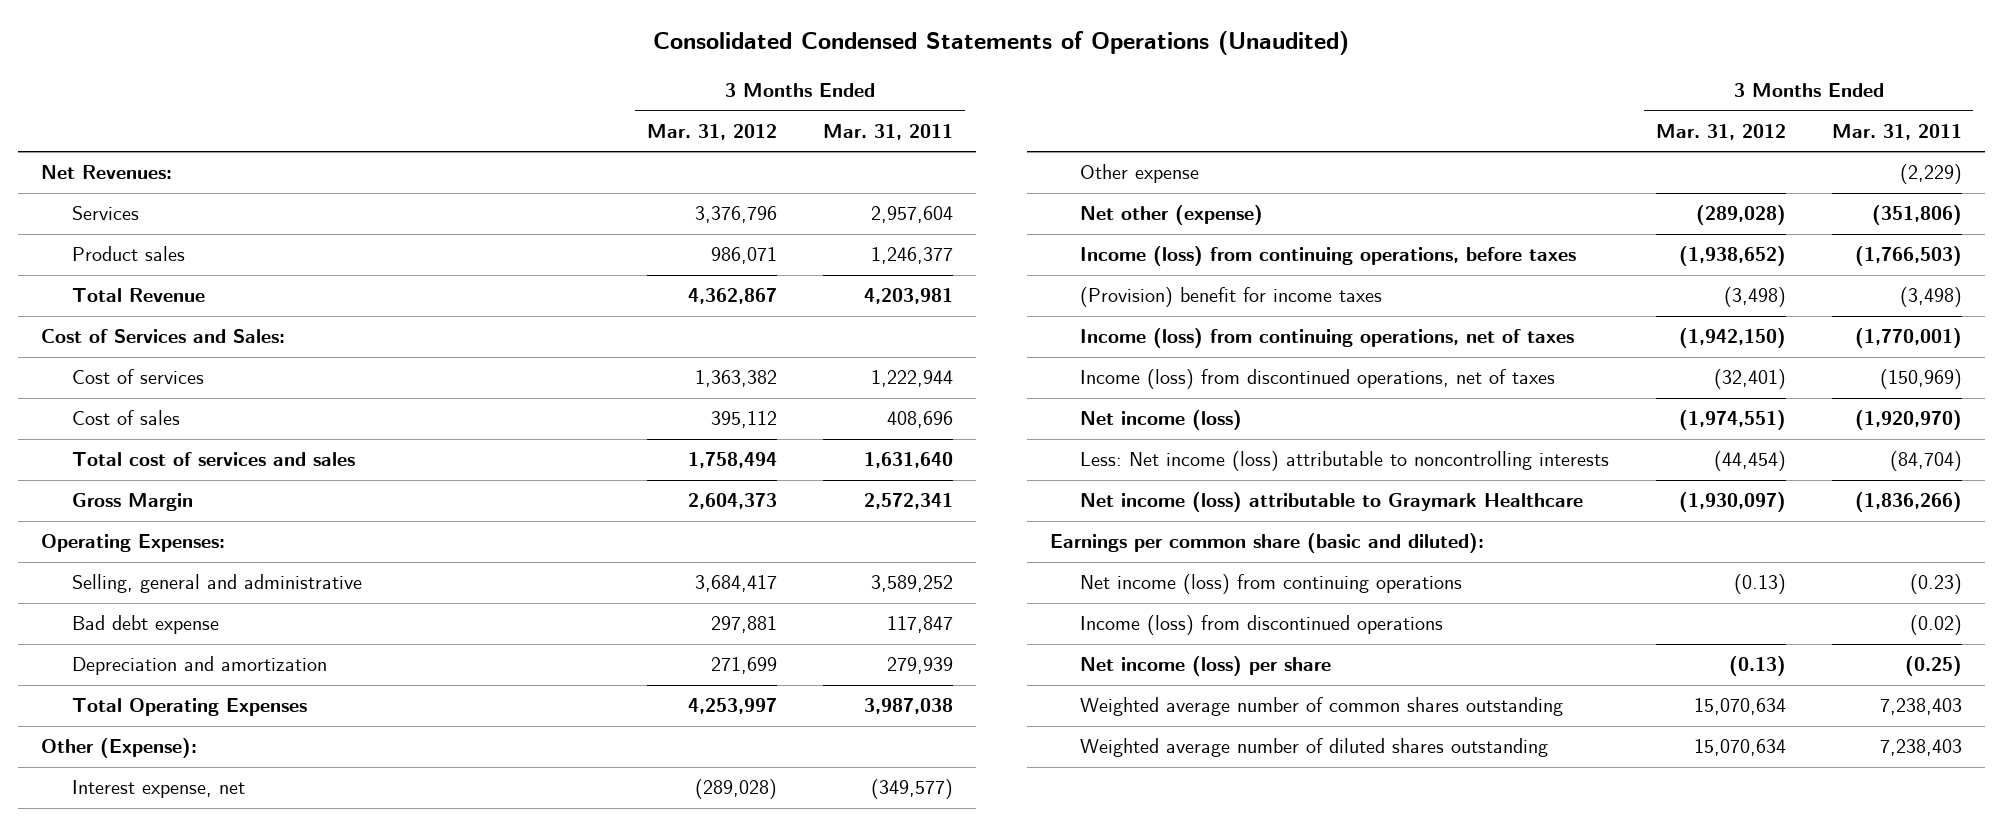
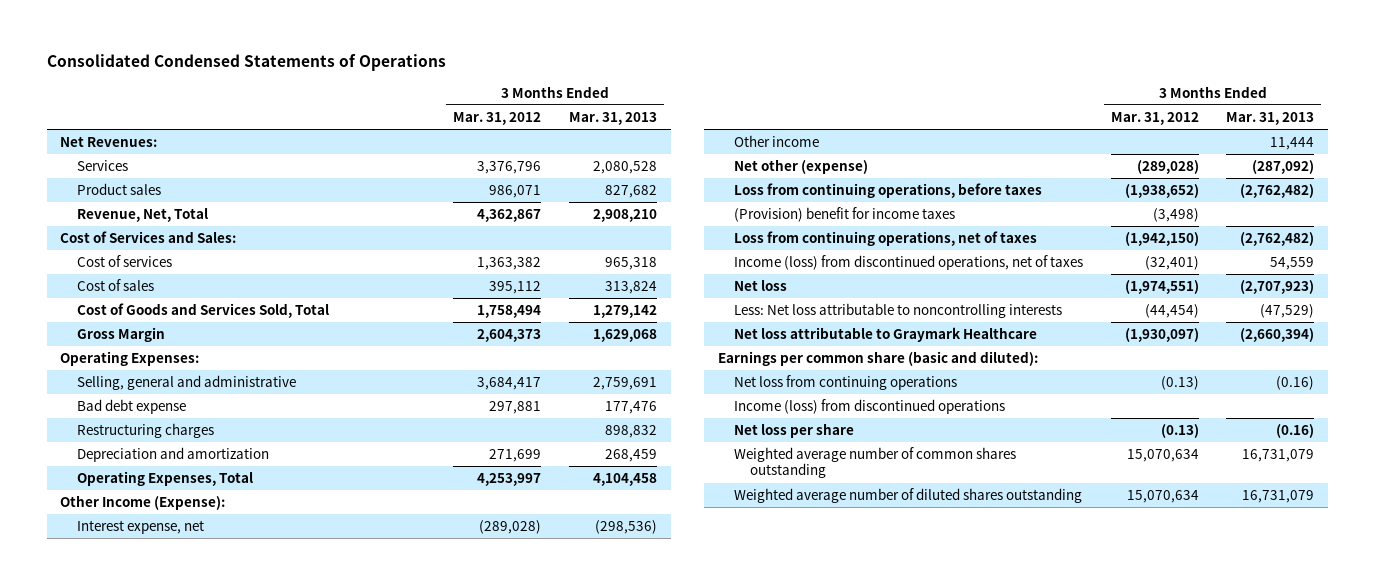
- Consolidated Condensed Statements of Operations (Unaudited)
+ Consolidated Condensed Statements of Operations
- | 3 Months Ended Mar. 31, 2012 | 3 Months Ended Mar. 31, 2011
+ | 3 Months Ended Mar. 31, 2012 | 3 Months Ended Mar. 31, 2013
- Total Revenue | 4,362,867 | 4,203,981
+ Revenue, Net, Total | 4,362,867 | 2,908,210
- Total cost of services and sales | 1,758,494 | 1,631,640
+ Cost of Goods and Services Sold, Total | 1,758,494 | 1,279,142
+ Restructuring charges | | 898,832
- Total Operating Expenses | 4,253,997 | 3,987,038
- Other (Expense):
+ Operating Expenses, Total | 4,253,997 | 4,104,458
+ Other Income (Expense):
- Other expense | | (2,229)
+ Other income | | 11,444
- Income (loss) from continuing operations, before taxes | (1,938,652) | (1,766,503)
+ Loss from continuing operations, before taxes | (1,938,652) | (2,762,482)
- Income (loss) from continuing operations, net of taxes | (1,942,150) | (1,770,001)
+ Loss from continuing operations, net of taxes | (1,942,150) | (2,762,482)
- Net income (loss) | (1,974,551) | (1,920,970)
- Less: Net income (loss) attributable to noncontrolling interests | (44,454) | (84,704)
- Net income (loss) attributable to Graymark Healthcare | (1,930,097) | (1,836,266)
+ Net loss | (1,974,551) | (2,707,923)
+ Less: Net loss attributable to noncontrolling interests | (44,454) | (47,529)
+ Net loss attributable to Graymark Healthcare | (1,930,097) | (2,660,394)
- Net income (loss) from continuing operations | (0.13) | (0.23)
+ Net loss from continuing operations | (0.13) | (0.16)
- Net income (loss) per share | (0.13) | (0.25)
+ Net loss per share | (0.13) | (0.16)

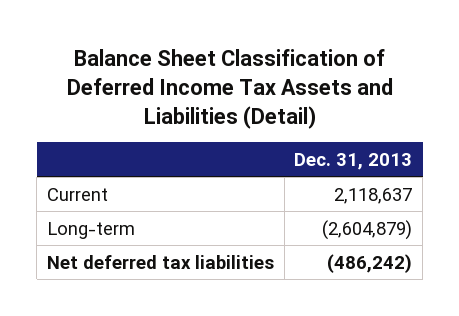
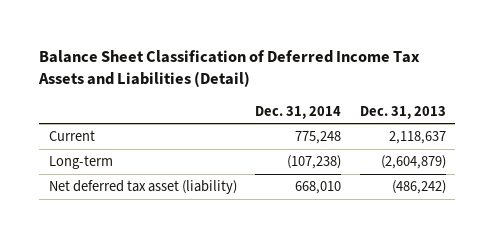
- | Dec. 31, 2013
+ | Dec. 31, 2014 | Dec. 31, 2013
- Net deferred tax liabilities | (486,242)
+ Net deferred tax asset (liability) | 668,010 | (486,242)

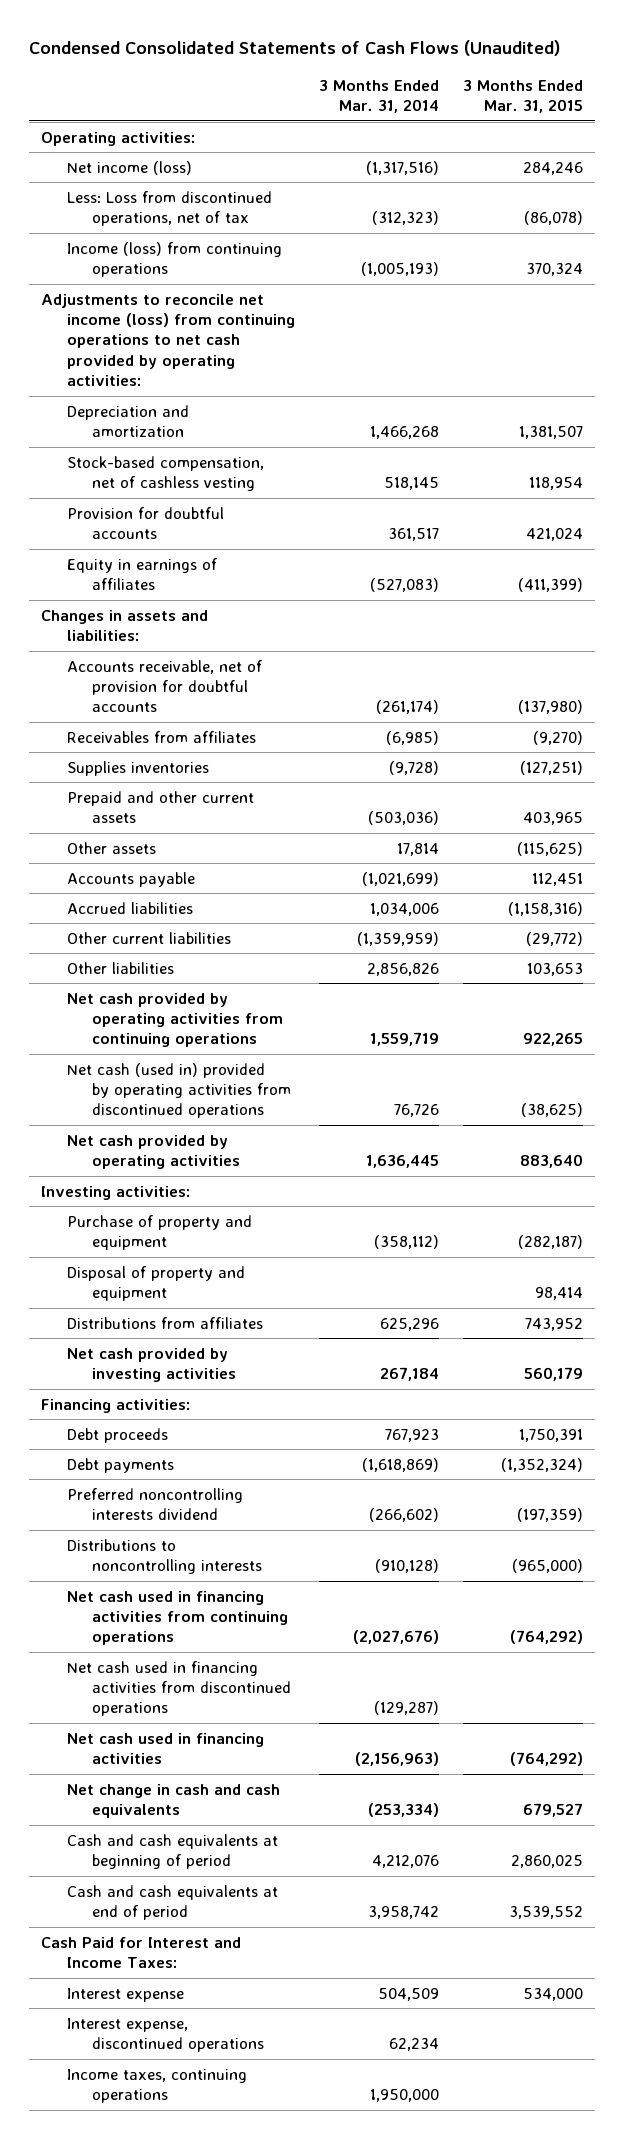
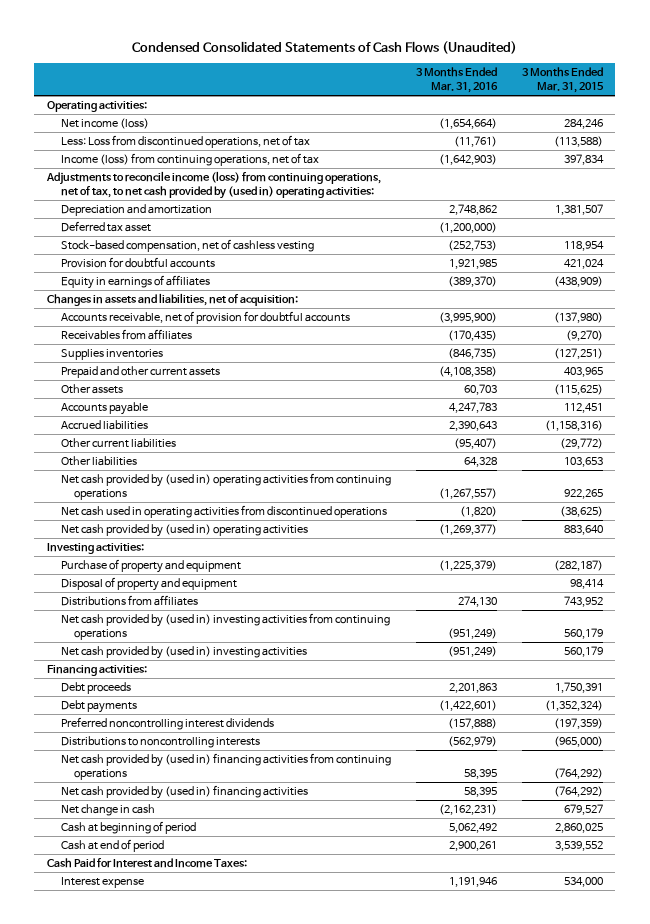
- | 3 Months Ended Mar. 31, 2014 | 3 Months Ended Mar. 31, 2015
+ | 3 Months Ended Mar. 31, 2016 | 3 Months Ended Mar. 31, 2015
- Less: Loss from discontinued operations, net of tax | (312,323) | (86,078)
- Income (loss) from continuing operations | (1,005,193) | 370,324
- Adjustments to reconcile net income (loss) from continuing operations to net cash provided by operating activities:
+ Less: Loss from discontinued operations, net of tax | (11,761) | (113,588)
+ Income (loss) from continuing operations, net of tax | (1,642,903) | 397,834
+ Adjustments to reconcile income (loss) from continuing operations, net of tax, to net cash provided by (used in) operating activities:
+ Deferred tax asset | (1,200,000) |
- Equity in earnings of affiliates | (527,083) | (411,399)
- Changes in assets and liabilities:
+ Equity in earnings of affiliates | (389,370) | (438,909)
+ Changes in assets and liabilities, net of acquisition:
- Net cash provided by operating activities from continuing operations | 1,559,719 | 922,265
- Net cash (used in) provided by operating activities from discontinued operations | 76,726 | (38,625)
- Net cash provided by operating activities | 1,636,445 | 883,640
+ Net cash provided by (used in) operating activities from continuing operations | (1,267,557) | 922,265
+ Net cash used in operating activities from discontinued operations | (1,820) | (38,625)
+ Net cash provided by (used in) operating activities | (1,269,377) | 883,640
- Net cash provided by investing activities | 267,184 | 560,179
+ Net cash provided by (used in) investing activities from continuing operations | (951,249) | 560,179
+ Net cash provided by (used in) investing activities | (951,249) | 560,179
- Preferred noncontrolling interests dividend | (266,602) | (197,359)
+ Preferred noncontrolling interest dividends | (157,888) | (197,359)
- Net cash used in financing activities from continuing operations | (2,027,676) | (764,292)
- Net cash used in financing activities from discontinued operations | (129,287) |
- Net cash used in financing activities | (2,156,963) | (764,292)
- Net change in cash and cash equivalents | (253,334) | 679,527
- Cash and cash equivalents at beginning of period | 4,212,076 | 2,860,025
- Cash and cash equivalents at end of period | 3,958,742 | 3,539,552
+ Net cash provided by (used in) financing activities from continuing operations | 58,395 | (764,292)
+ Net cash provided by (used in) financing activities | 58,395 | (764,292)
+ Net change in cash | (2,162,231) | 679,527
+ Cash at beginning of period | 5,062,492 | 2,860,025
+ Cash at end of period | 2,900,261 | 3,539,552
- Interest expense, discontinued operations | 62,234 |
- Income taxes, continuing operations | 1,950,000 |

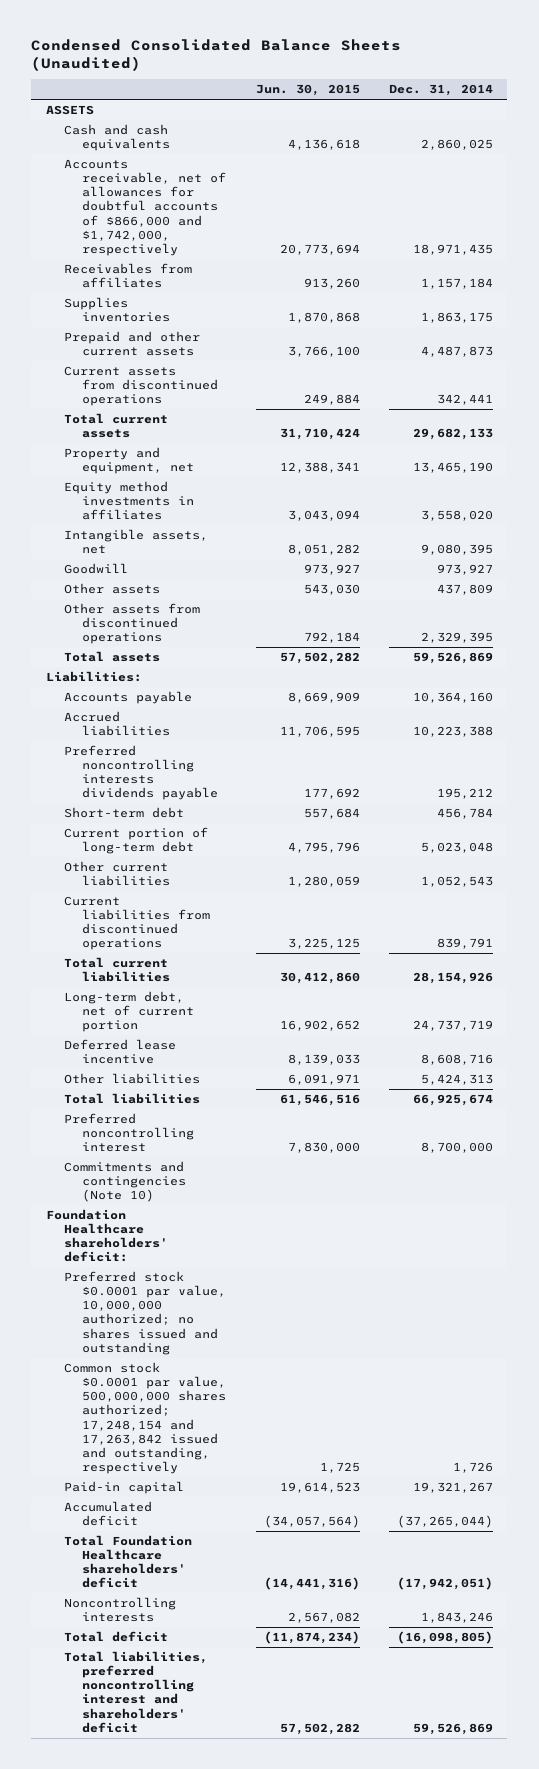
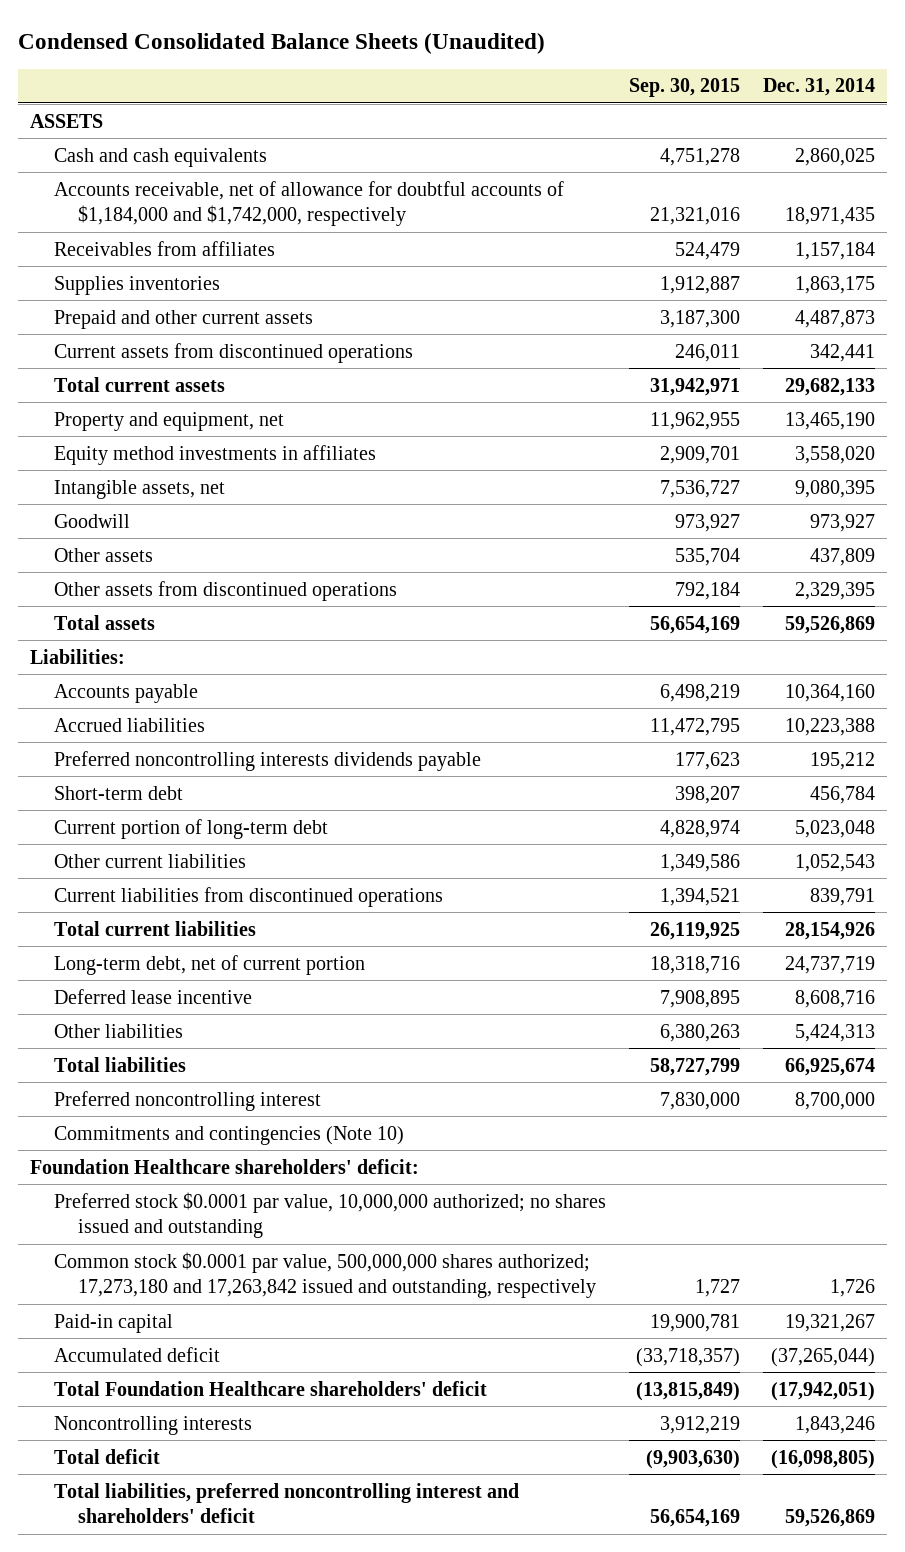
- | Jun. 30, 2015 | Dec. 31, 2014
+ | Sep. 30, 2015 | Dec. 31, 2014
- Accounts receivable, net of allowances for doubtful accounts of $866,000 and $1,742,000, respectively | 20,773,694 | 18,971,435
+ Accounts receivable, net of allowance for doubtful accounts of $1,184,000 and $1,742,000, respectively | 21,321,016 | 18,971,435
- Common stock $0.0001 par value, 500,000,000 shares authorized; 17,248,154 and 17,263,842 issued and outstanding, respectively | 1,725 | 1,726
+ Common stock $0.0001 par value, 500,000,000 shares authorized; 17,273,180 and 17,263,842 issued and outstanding, respectively | 1,727 | 1,726

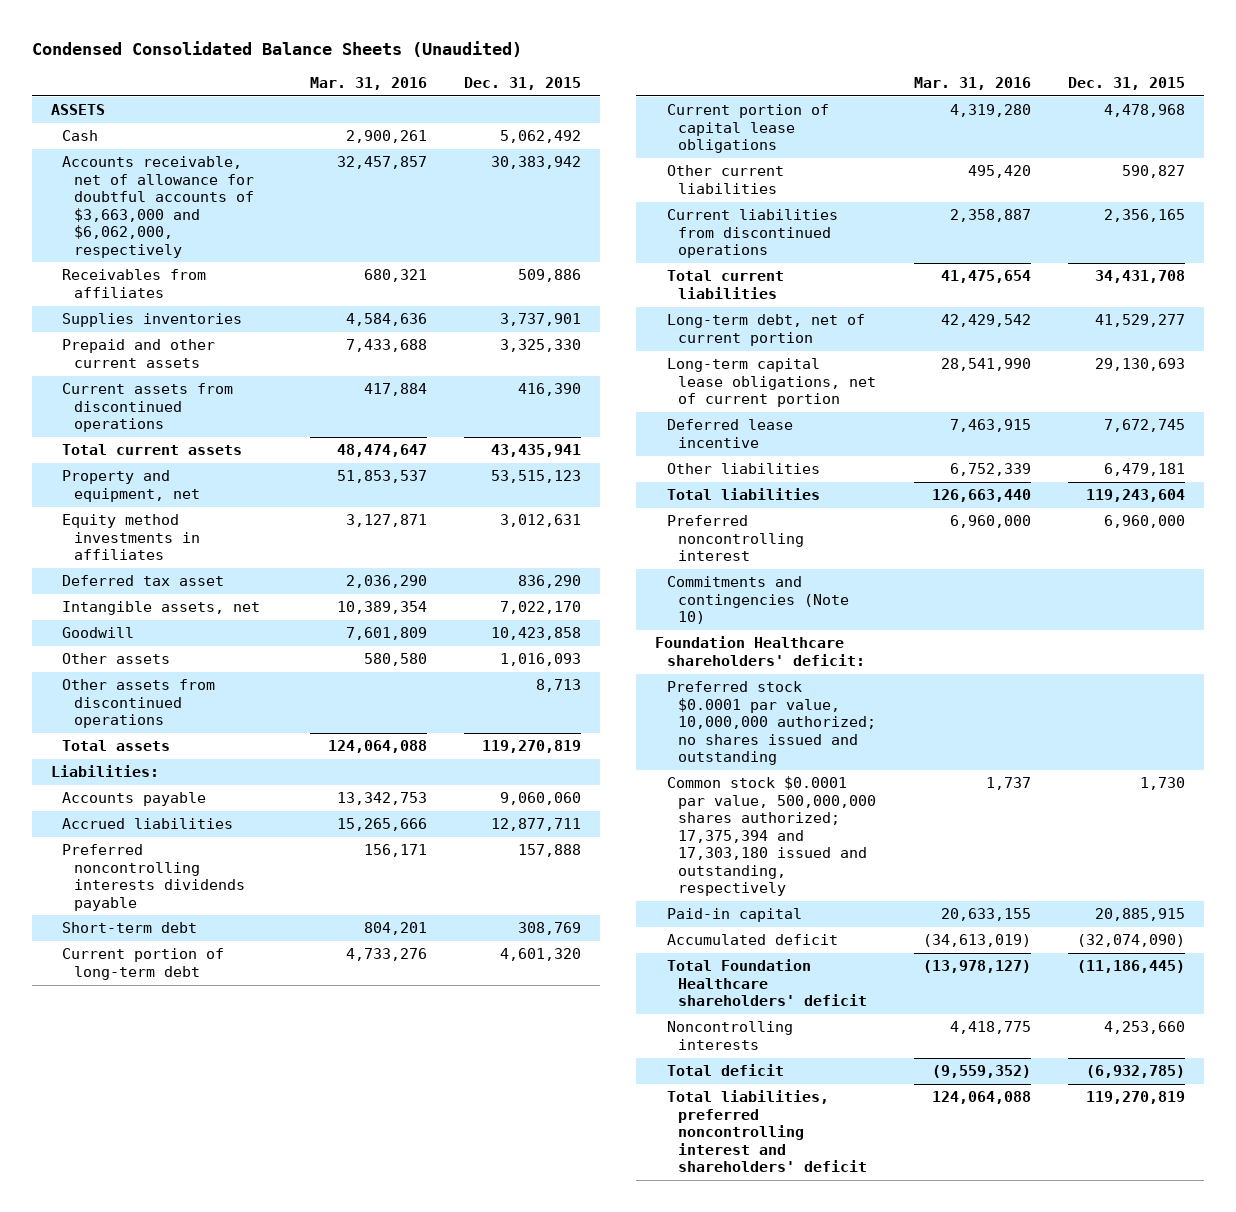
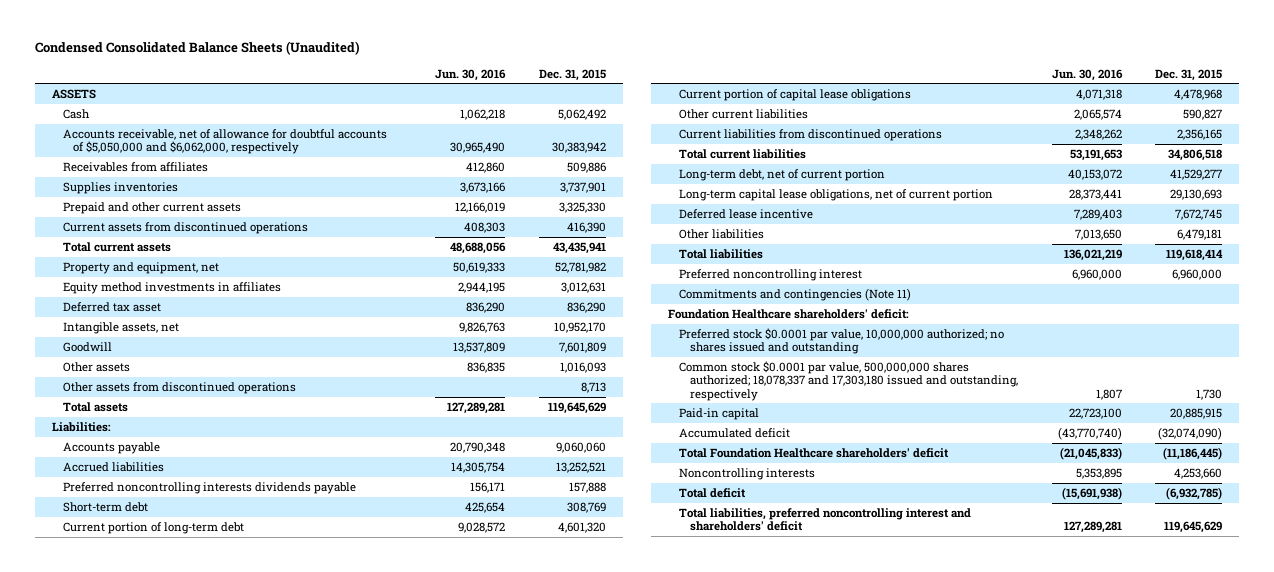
- | Mar. 31, 2016 | Dec. 31, 2015
+ | Jun. 30, 2016 | Dec. 31, 2015
- Accounts receivable, net of allowance for doubtful accounts of $3,663,000 and $6,062,000, respectively | 32,457,857 | 30,383,942
+ Accounts receivable, net of allowance for doubtful accounts of $5,050,000 and $6,062,000, respectively | 30,965,490 | 30,383,942
- Property and equipment, net | 51,853,537 | 53,515,123
+ Property and equipment, net | 50,619,333 | 52,781,982
- Intangible assets, net | 10,389,354 | 7,022,170
- Goodwill | 7,601,809 | 10,423,858
+ Intangible assets, net | 9,826,763 | 10,952,170
+ Goodwill | 13,537,809 | 7,601,809
- Total assets | 124,064,088 | 119,270,819
+ Total assets | 127,289,281 | 119,645,629
- Accrued liabilities | 15,265,666 | 12,877,711
+ Accrued liabilities | 14,305,754 | 13,252,521
- Total current liabilities | 41,475,654 | 34,431,708
+ Total current liabilities | 53,191,653 | 34,806,518
- Total liabilities | 126,663,440 | 119,243,604
+ Total liabilities | 136,021,219 | 119,618,414
- Commitments and contingencies (Note 10)
+ Commitments and contingencies (Note 11)
- Common stock $0.0001 par value, 500,000,000 shares authorized; 17,375,394 and 17,303,180 issued and outstanding, respectively | 1,737 | 1,730
+ Common stock $0.0001 par value, 500,000,000 shares authorized; 18,078,337 and 17,303,180 issued and outstanding, respectively | 1,807 | 1,730
- Total liabilities, preferred noncontrolling interest and shareholders' deficit | 124,064,088 | 119,270,819
+ Total liabilities, preferred noncontrolling interest and shareholders' deficit | 127,289,281 | 119,645,629

